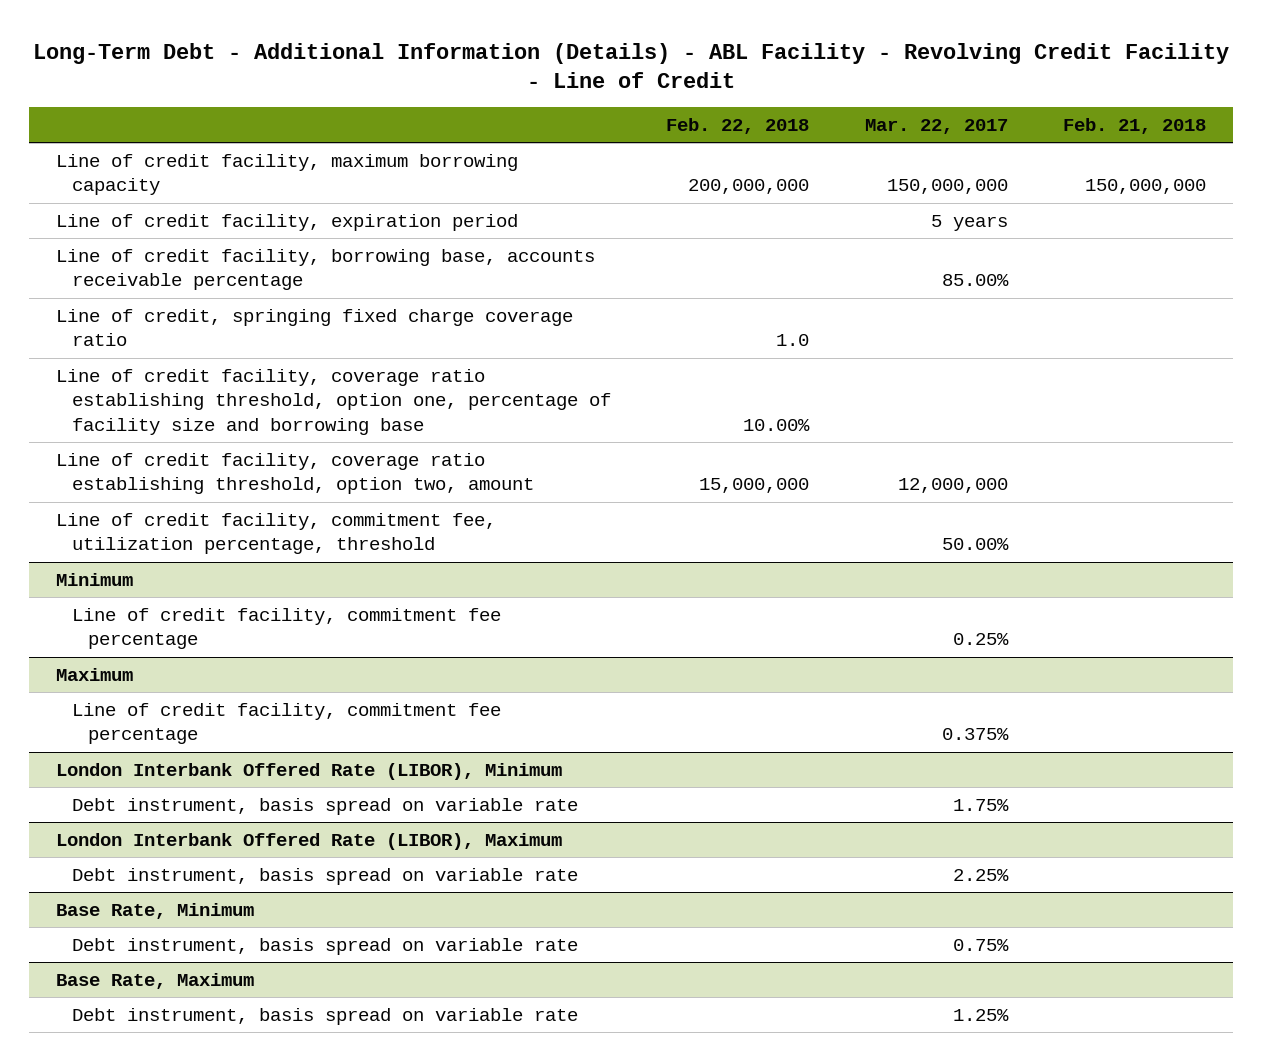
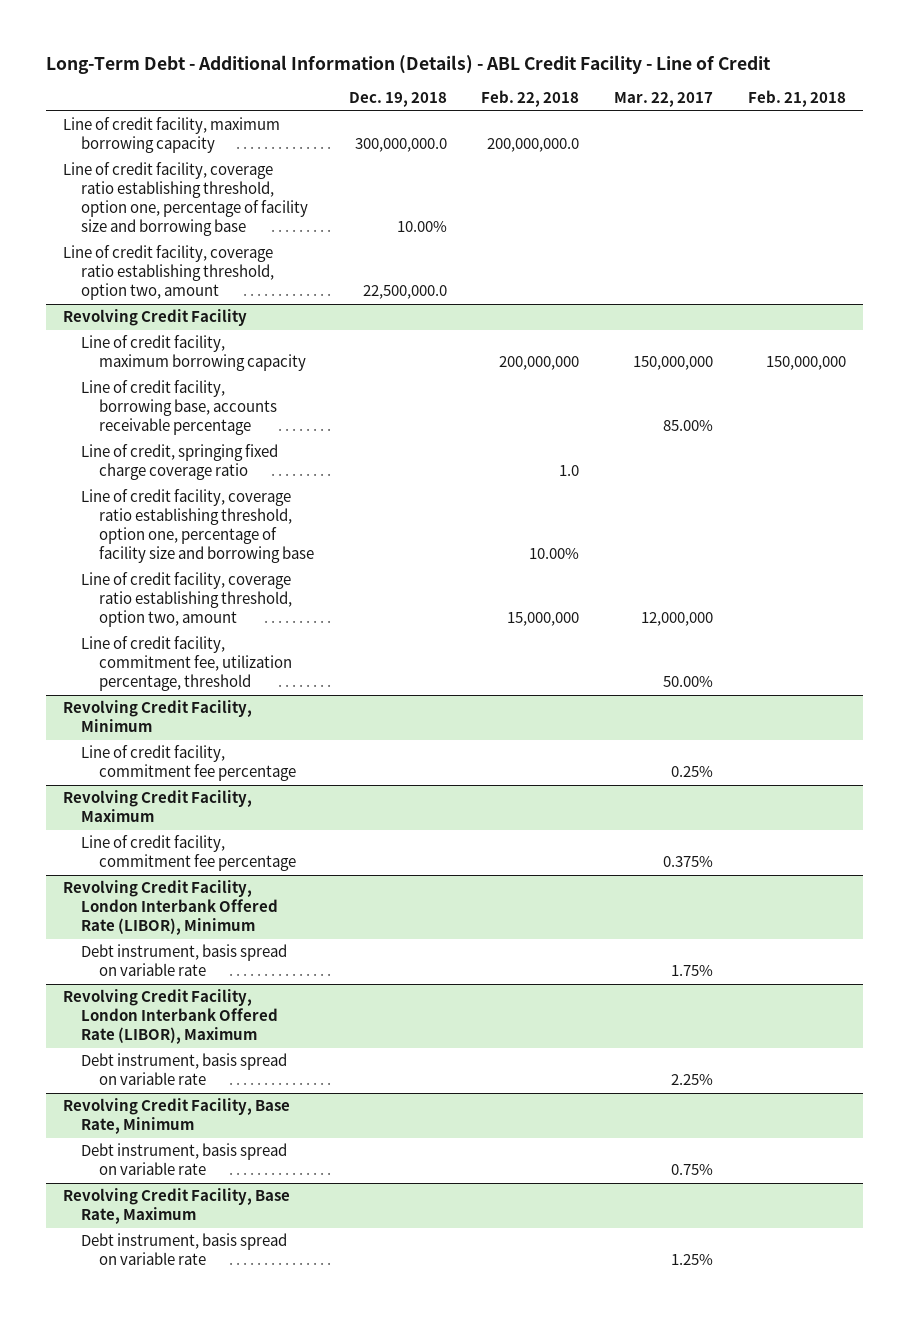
- Long-Term Debt - Additional Information (Details) - ABL Facility - Revolving Credit Facility - Line of Credit
+ Long-Term Debt - Additional Information (Details) - ABL Credit Facility - Line of Credit
- | Feb. 22, 2018 | Mar. 22, 2017 | Feb. 21, 2018
+ | Dec. 19, 2018 | Feb. 22, 2018 | Mar. 22, 2017 | Feb. 21, 2018
+ Line of credit facility, maximum borrowing capacity | 300,000,000.0 | 200,000,000.0 | |
+ Line of credit facility, coverage ratio establishing threshold, option one, percentage of facility size and borrowing base | 10.00% | | |
+ Line of credit facility, coverage ratio establishing threshold, option two, amount | 22,500,000.0 | | |
+ Revolving Credit Facility
- Line of credit facility, expiration period | | 5 years |
- Minimum
+ Revolving Credit Facility, Minimum
- Maximum
+ Revolving Credit Facility, Maximum
- London Interbank Offered Rate (LIBOR), Minimum
+ Revolving Credit Facility, London Interbank Offered Rate (LIBOR), Minimum
- London Interbank Offered Rate (LIBOR), Maximum
+ Revolving Credit Facility, London Interbank Offered Rate (LIBOR), Maximum
- Base Rate, Minimum
+ Revolving Credit Facility, Base Rate, Minimum
- Base Rate, Maximum
+ Revolving Credit Facility, Base Rate, Maximum

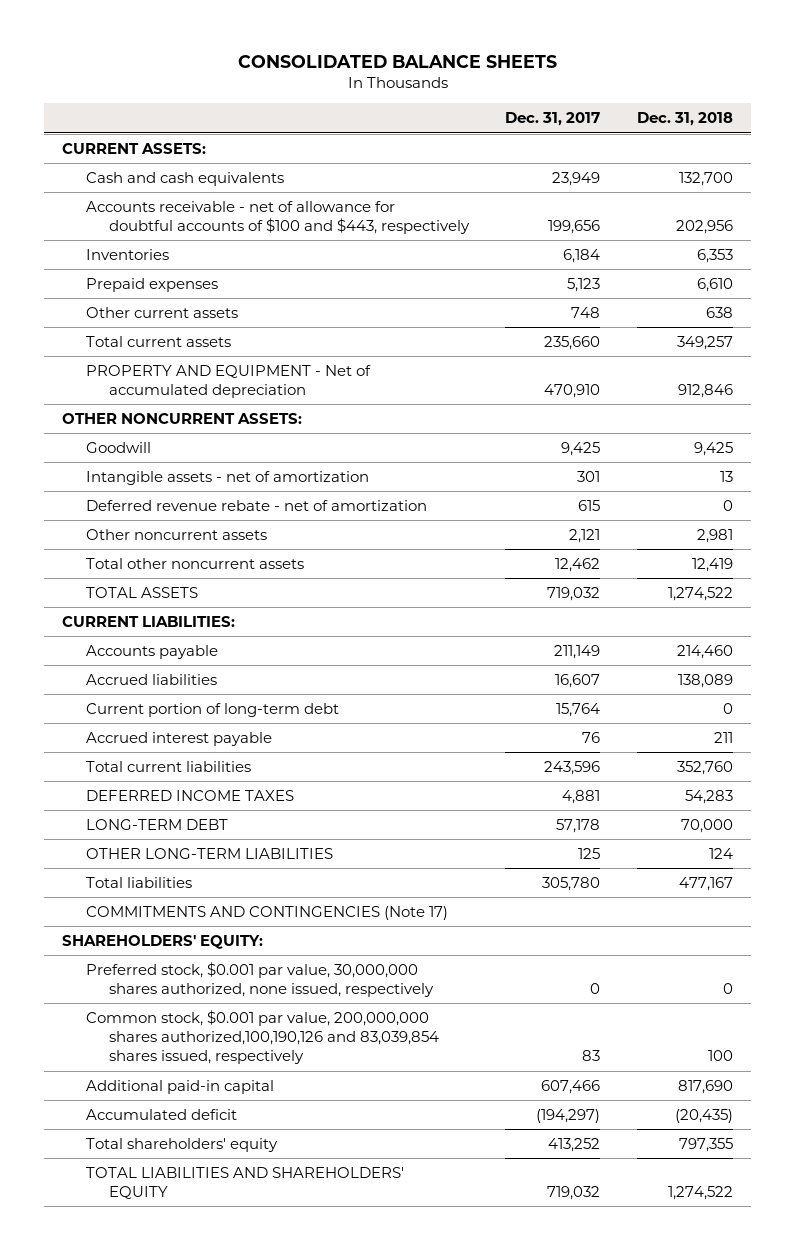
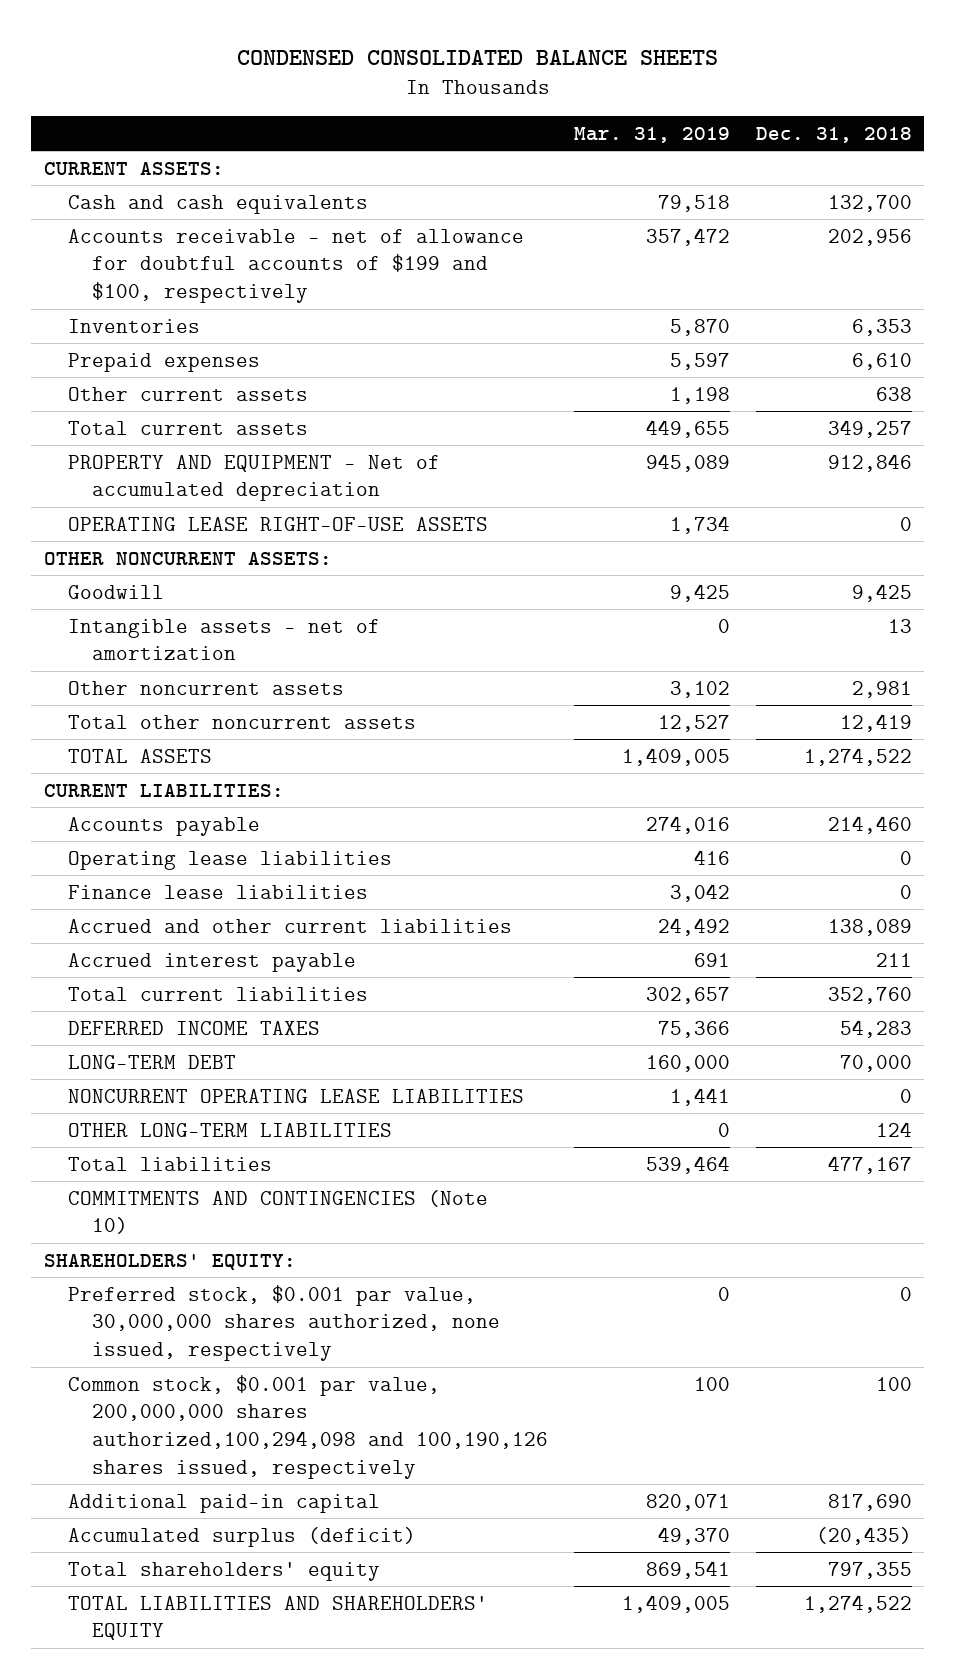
- CONSOLIDATED BALANCE SHEETS
+ CONDENSED CONSOLIDATED BALANCE SHEETS
- | Dec. 31, 2017 | Dec. 31, 2018
+ | Mar. 31, 2019 | Dec. 31, 2018
- Accounts receivable - net of allowance for doubtful accounts of $100 and $443, respectively | 199,656 | 202,956
+ Accounts receivable - net of allowance for doubtful accounts of $199 and $100, respectively | 357,472 | 202,956
+ OPERATING LEASE RIGHT-OF-USE ASSETS | 1,734 | 0
- Deferred revenue rebate - net of amortization | 615 | 0
- Accrued liabilities | 16,607 | 138,089
- Current portion of long-term debt | 15,764 | 0
+ Operating lease liabilities | 416 | 0
+ Finance lease liabilities | 3,042 | 0
+ Accrued and other current liabilities | 24,492 | 138,089
+ NONCURRENT OPERATING LEASE LIABILITIES | 1,441 | 0
- COMMITMENTS AND CONTINGENCIES (Note 17)
+ COMMITMENTS AND CONTINGENCIES (Note 10)
- Common stock, $0.001 par value, 200,000,000 shares authorized,100,190,126 and 83,039,854 shares issued, respectively | 83 | 100
+ Common stock, $0.001 par value, 200,000,000 shares authorized,100,294,098 and 100,190,126 shares issued, respectively | 100 | 100
- Accumulated deficit | (194,297) | (20,435)
+ Accumulated surplus (deficit) | 49,370 | (20,435)

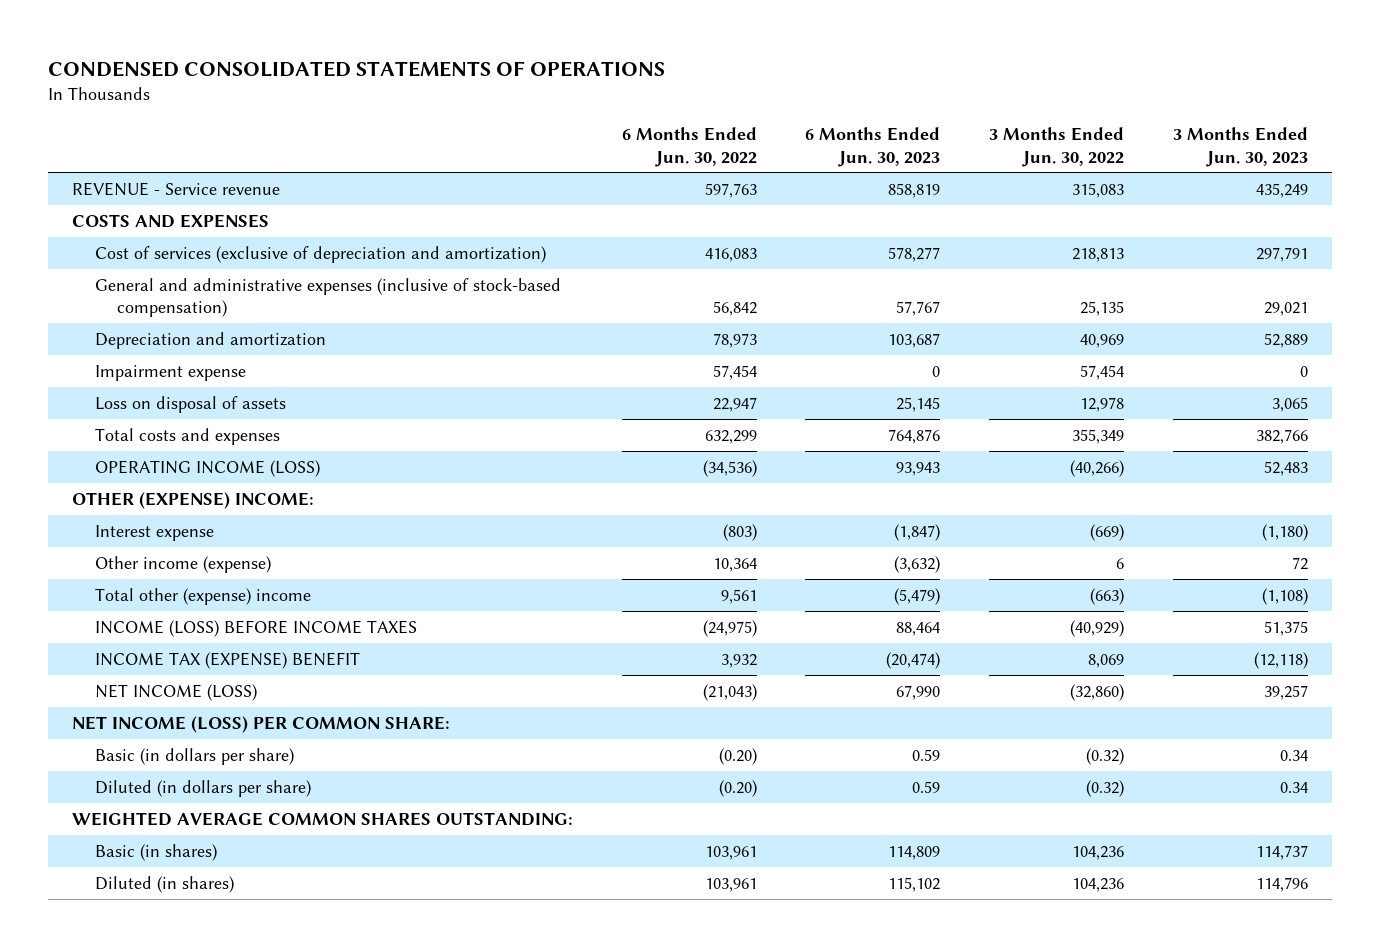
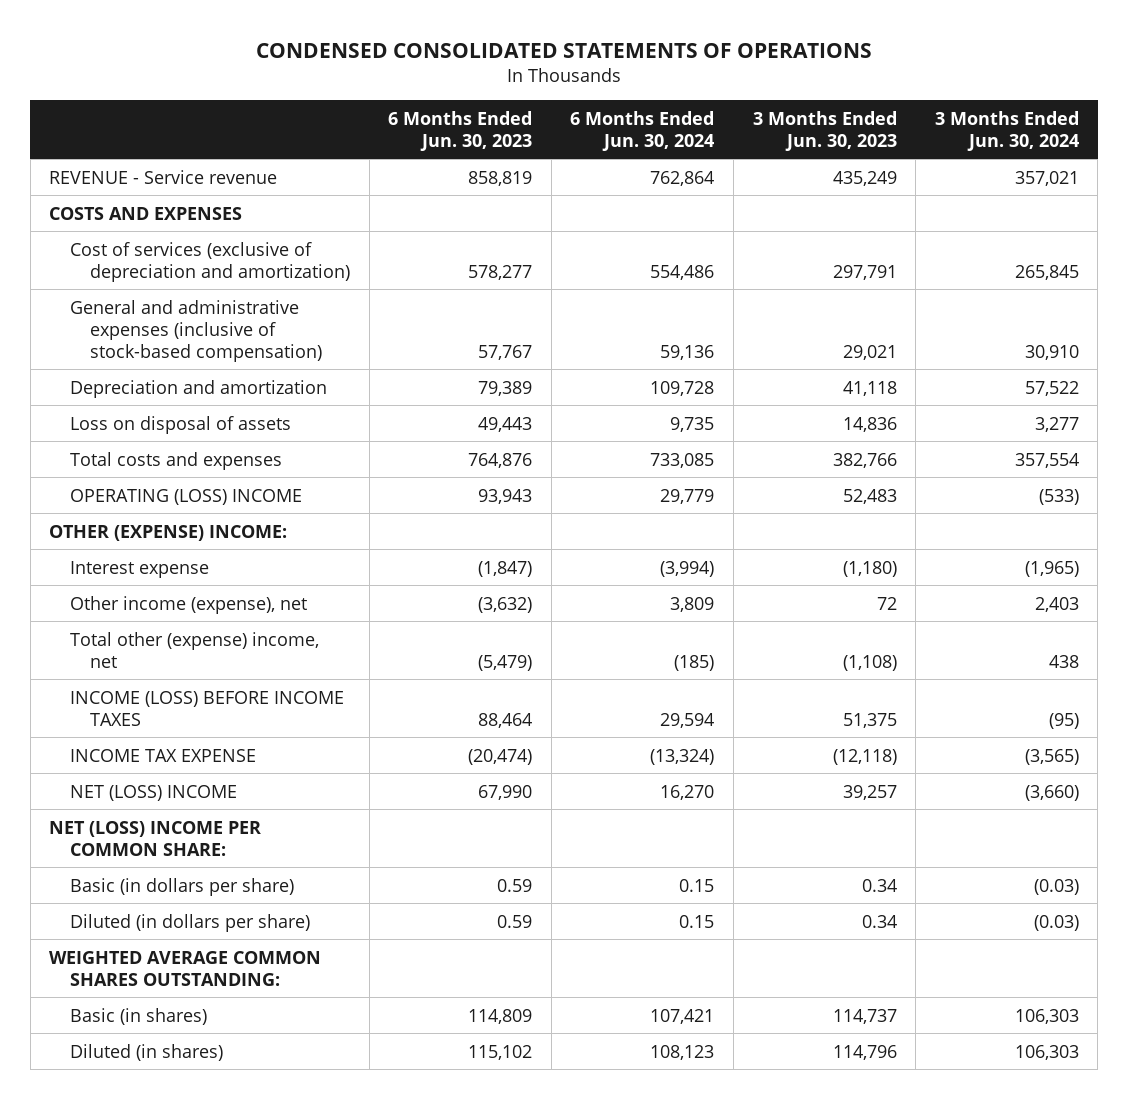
- | 6 Months Ended Jun. 30, 2022 | 6 Months Ended Jun. 30, 2023 | 3 Months Ended Jun. 30, 2022 | 3 Months Ended Jun. 30, 2023
+ | 6 Months Ended Jun. 30, 2023 | 6 Months Ended Jun. 30, 2024 | 3 Months Ended Jun. 30, 2023 | 3 Months Ended Jun. 30, 2024
- Depreciation and amortization | 78,973 | 103,687 | 40,969 | 52,889
- Impairment expense | 57,454 | 0 | 57,454 | 0
- Loss on disposal of assets | 22,947 | 25,145 | 12,978 | 3,065
+ Depreciation and amortization | 79,389 | 109,728 | 41,118 | 57,522
+ Loss on disposal of assets | 49,443 | 9,735 | 14,836 | 3,277
- OPERATING INCOME (LOSS) | (34,536) | 93,943 | (40,266) | 52,483
+ OPERATING (LOSS) INCOME | 93,943 | 29,779 | 52,483 | (533)
- Other income (expense) | 10,364 | (3,632) | 6 | 72
- Total other (expense) income | 9,561 | (5,479) | (663) | (1,108)
+ Other income (expense), net | (3,632) | 3,809 | 72 | 2,403
+ Total other (expense) income, net | (5,479) | (185) | (1,108) | 438
- INCOME TAX (EXPENSE) BENEFIT | 3,932 | (20,474) | 8,069 | (12,118)
- NET INCOME (LOSS) | (21,043) | 67,990 | (32,860) | 39,257
- NET INCOME (LOSS) PER COMMON SHARE:
+ INCOME TAX EXPENSE | (20,474) | (13,324) | (12,118) | (3,565)
+ NET (LOSS) INCOME | 67,990 | 16,270 | 39,257 | (3,660)
+ NET (LOSS) INCOME PER COMMON SHARE:

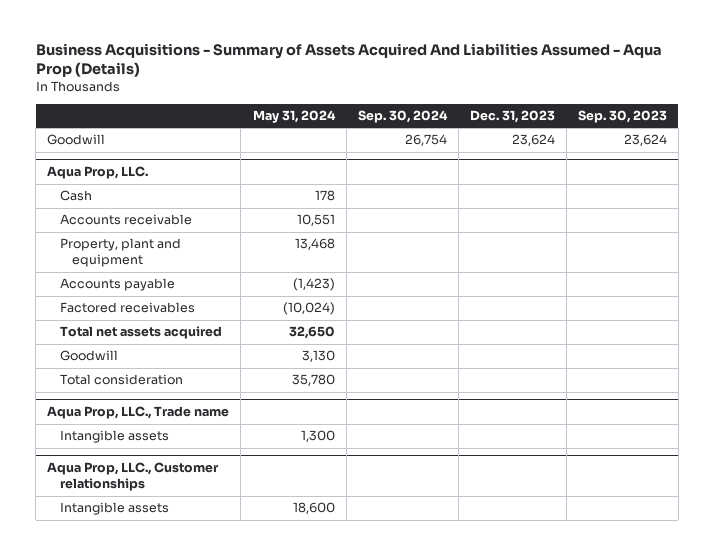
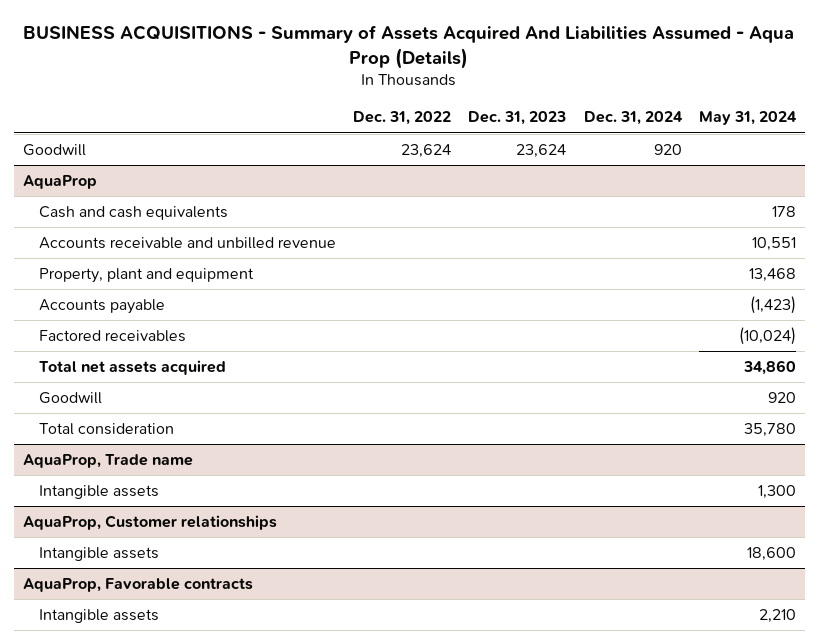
- Business Acquisitions - Summary of Assets Acquired And Liabilities Assumed - Aqua Prop (Details)
+ BUSINESS ACQUISITIONS - Summary of Assets Acquired And Liabilities Assumed - Aqua Prop (Details)
- | May 31, 2024 | Sep. 30, 2024 | Dec. 31, 2023 | Sep. 30, 2023
+ | Dec. 31, 2022 | Dec. 31, 2023 | Dec. 31, 2024 | May 31, 2024
- Aqua Prop, LLC.
- Cash | 178 | | |
- Accounts receivable | 10,551 | | |
+ AquaProp
+ Cash and cash equivalents | | | | 178
+ Accounts receivable and unbilled revenue | | | | 10,551
- Total net assets acquired | 32,650 | | |
- Goodwill | 3,130 | | |
+ Total net assets acquired | | | | 34,860
+ Goodwill | | | | 920
- Aqua Prop, LLC., Trade name
+ AquaProp, Trade name
- Aqua Prop, LLC., Customer relationships
+ AquaProp, Customer relationships
+ AquaProp, Favorable contracts
+ Intangible assets | | | | 2,210

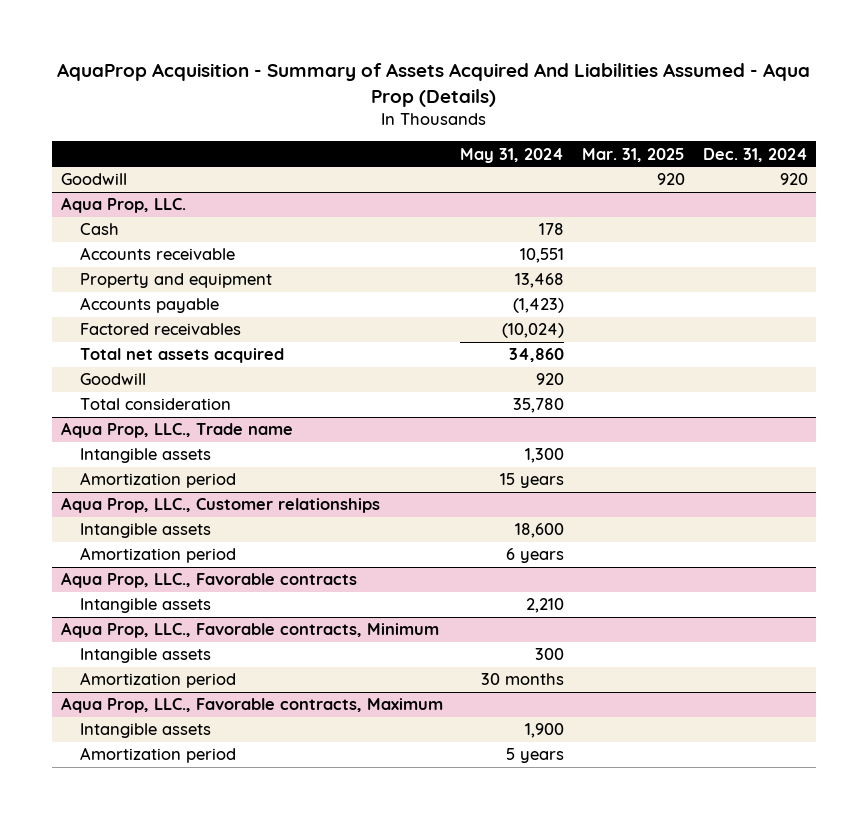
- BUSINESS ACQUISITIONS - Summary of Assets Acquired And Liabilities Assumed - Aqua Prop (Details)
+ AquaProp Acquisition - Summary of Assets Acquired And Liabilities Assumed - Aqua Prop (Details)
- | Dec. 31, 2022 | Dec. 31, 2023 | Dec. 31, 2024 | May 31, 2024
+ | May 31, 2024 | Mar. 31, 2025 | Dec. 31, 2024
- AquaProp
- Cash and cash equivalents | | | | 178
- Accounts receivable and unbilled revenue | | | | 10,551
- Property, plant and equipment | | | | 13,468
+ Aqua Prop, LLC.
+ Cash | 178 | |
+ Accounts receivable | 10,551 | |
+ Property and equipment | 13,468 | |
- AquaProp, Trade name
+ Aqua Prop, LLC., Trade name
- AquaProp, Customer relationships
+ Amortization period | 15 years | |
+ Aqua Prop, LLC., Customer relationships
- AquaProp, Favorable contracts
+ Amortization period | 6 years | |
+ Aqua Prop, LLC., Favorable contracts
+ Aqua Prop, LLC., Favorable contracts, Minimum
+ Intangible assets | 300 | |
+ Amortization period | 30 months | |
+ Aqua Prop, LLC., Favorable contracts, Maximum
+ Intangible assets | 1,900 | |
+ Amortization period | 5 years | |

